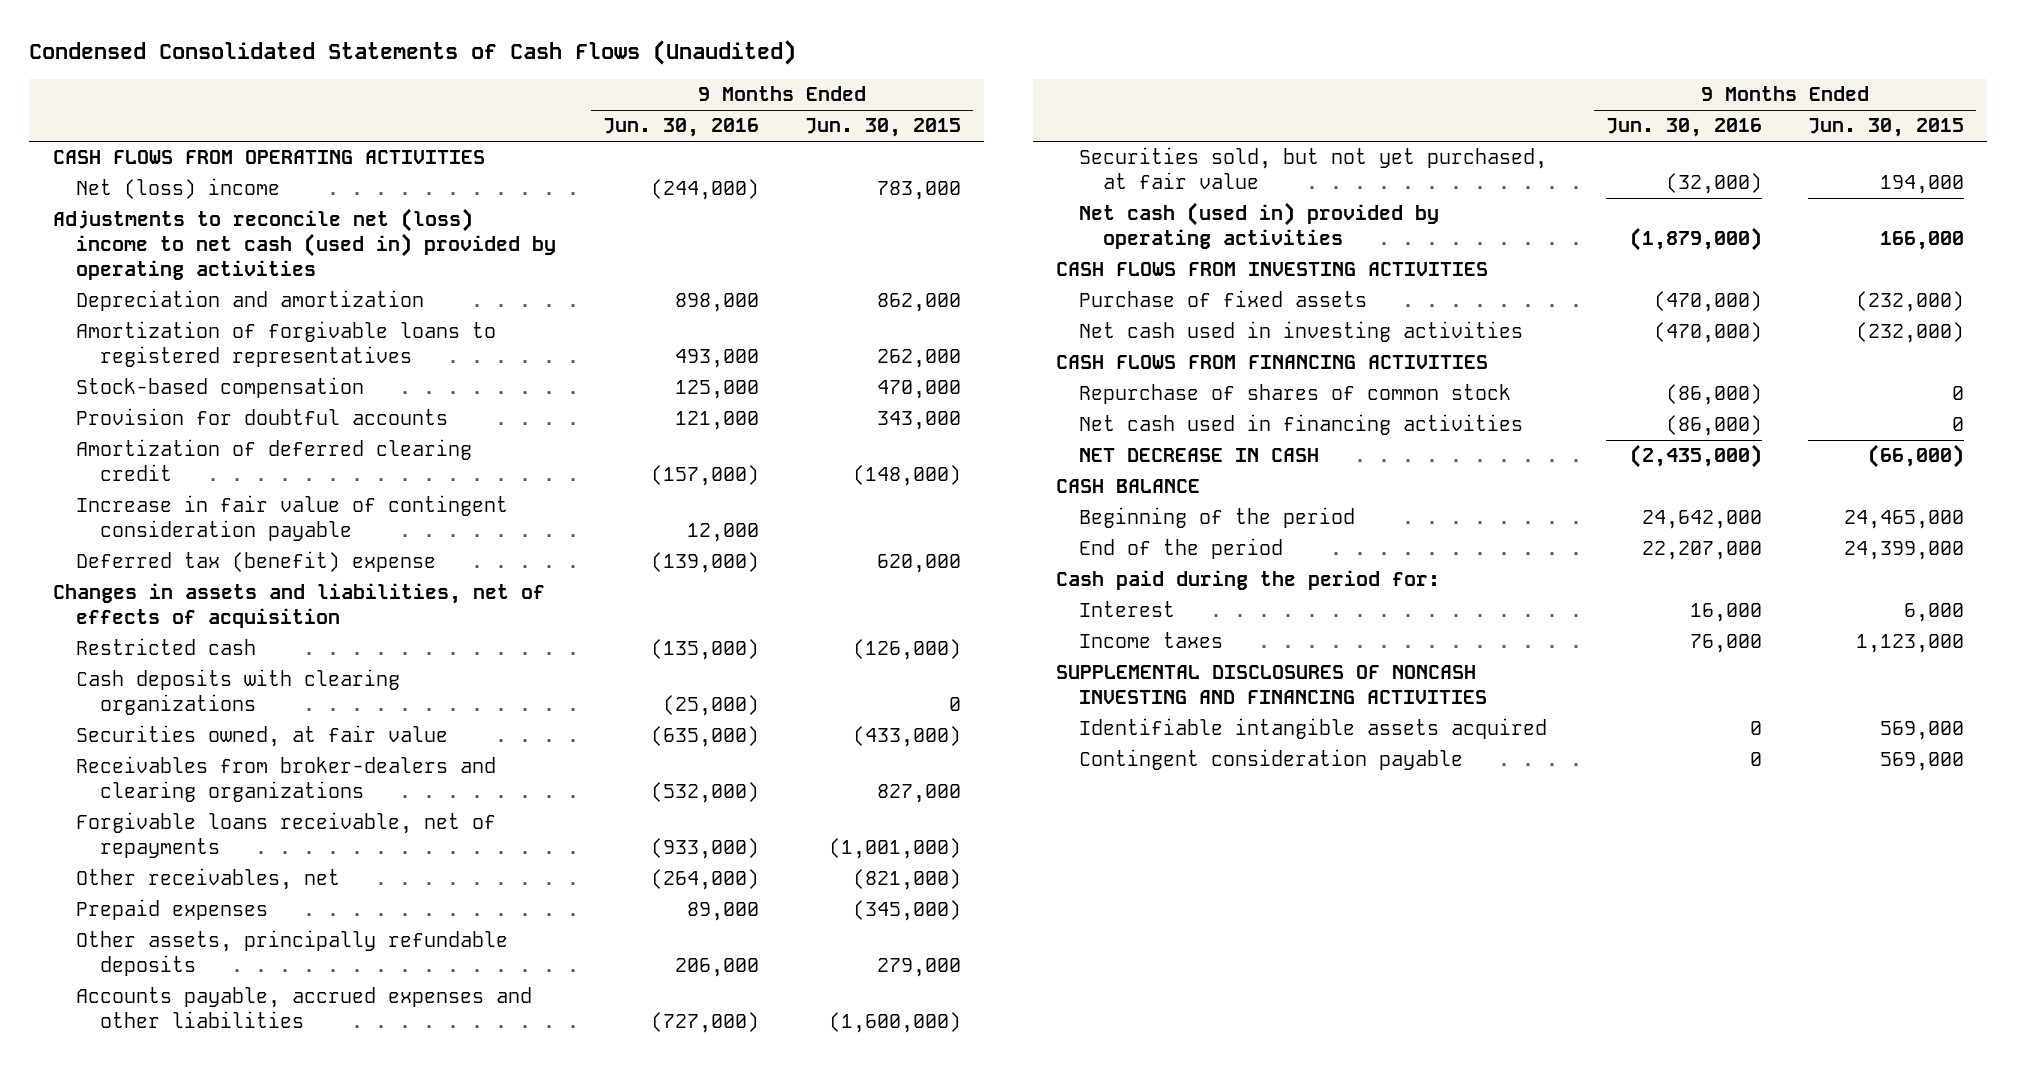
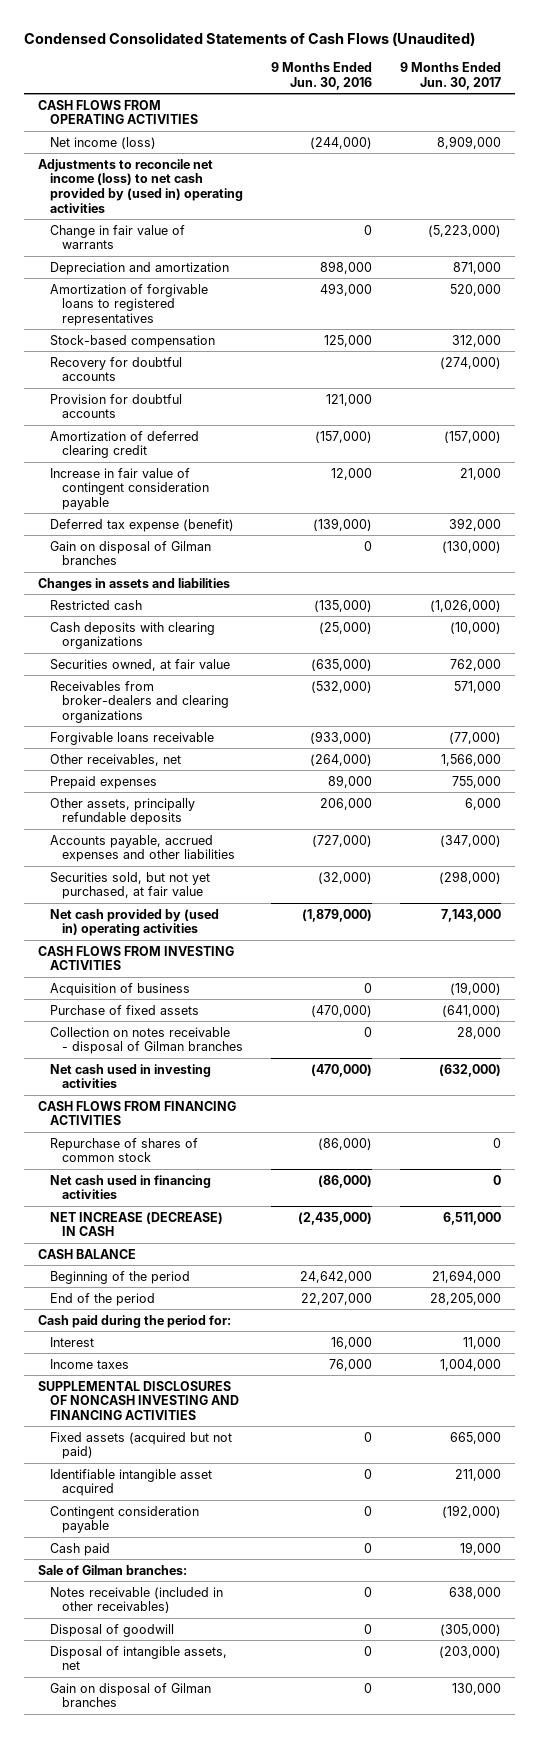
- | 9 Months Ended Jun. 30, 2016 | 9 Months Ended Jun. 30, 2015
+ | 9 Months Ended Jun. 30, 2016 | 9 Months Ended Jun. 30, 2017
- Net (loss) income | (244,000) | 783,000
- Adjustments to reconcile net (loss) income to net cash (used in) provided by operating activities
+ Net income (loss) | (244,000) | 8,909,000
+ Adjustments to reconcile net income (loss) to net cash provided by (used in) operating activities
+ Change in fair value of warrants | 0 | (5,223,000)
+ Recovery for doubtful accounts | | (274,000)
- Deferred tax (benefit) expense | (139,000) | 620,000
- Changes in assets and liabilities, net of effects of acquisition
+ Deferred tax expense (benefit) | (139,000) | 392,000
+ Gain on disposal of Gilman branches | 0 | (130,000)
+ Changes in assets and liabilities
- Forgivable loans receivable, net of repayments | (933,000) | (1,001,000)
+ Forgivable loans receivable | (933,000) | (77,000)
- Net cash (used in) provided by operating activities | (1,879,000) | 166,000
+ Net cash provided by (used in) operating activities | (1,879,000) | 7,143,000
+ Acquisition of business | 0 | (19,000)
+ Collection on notes receivable - disposal of Gilman branches | 0 | 28,000
- NET DECREASE IN CASH | (2,435,000) | (66,000)
+ NET INCREASE (DECREASE) IN CASH | (2,435,000) | 6,511,000
- Identifiable intangible assets acquired | 0 | 569,000
+ Fixed assets (acquired but not paid) | 0 | 665,000
+ Identifiable intangible asset acquired | 0 | 211,000
+ Cash paid | 0 | 19,000
+ Sale of Gilman branches:
+ Notes receivable (included in other receivables) | 0 | 638,000
+ Disposal of goodwill | 0 | (305,000)
+ Disposal of intangible assets, net | 0 | (203,000)
+ Gain on disposal of Gilman branches | 0 | 130,000

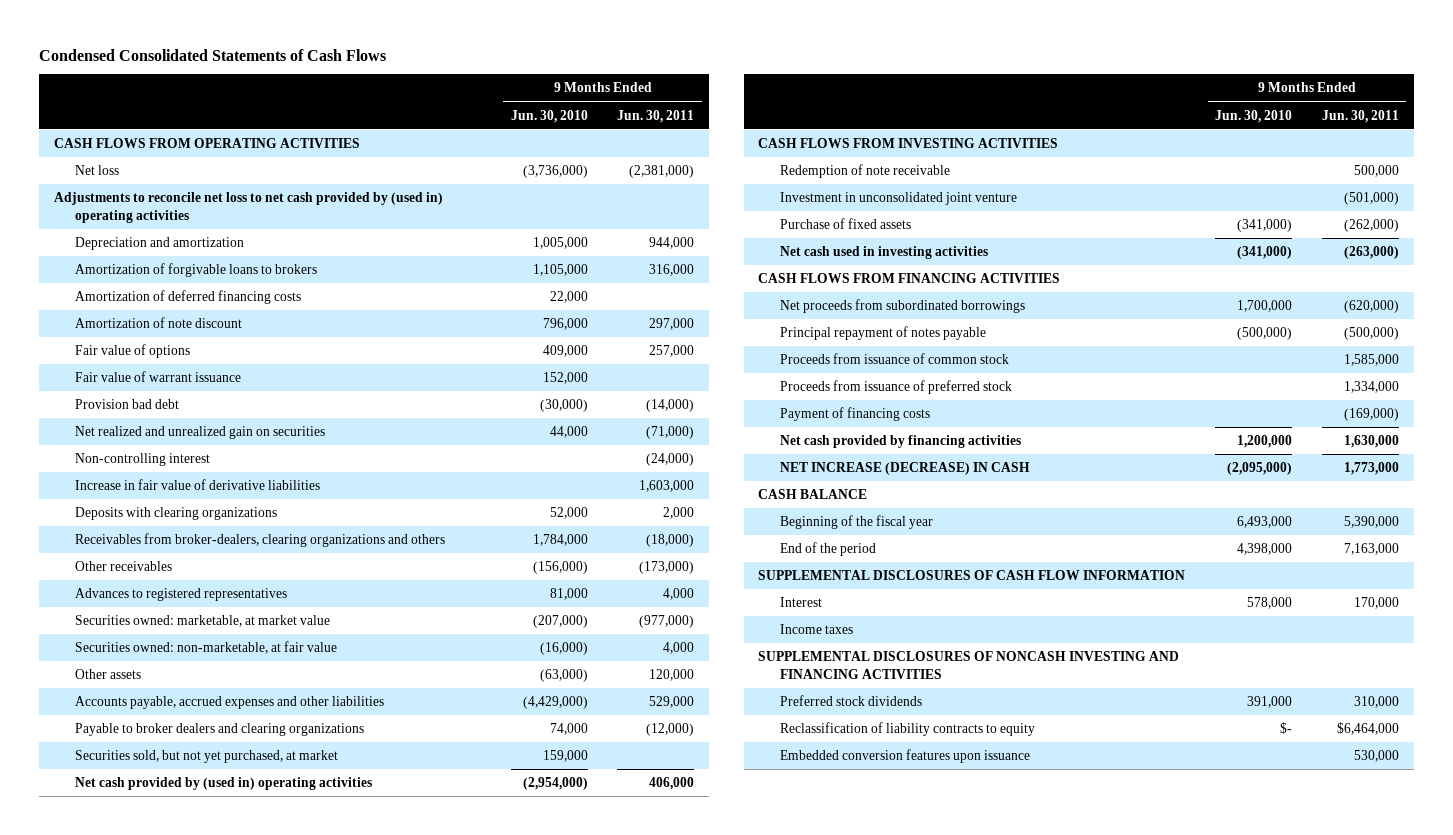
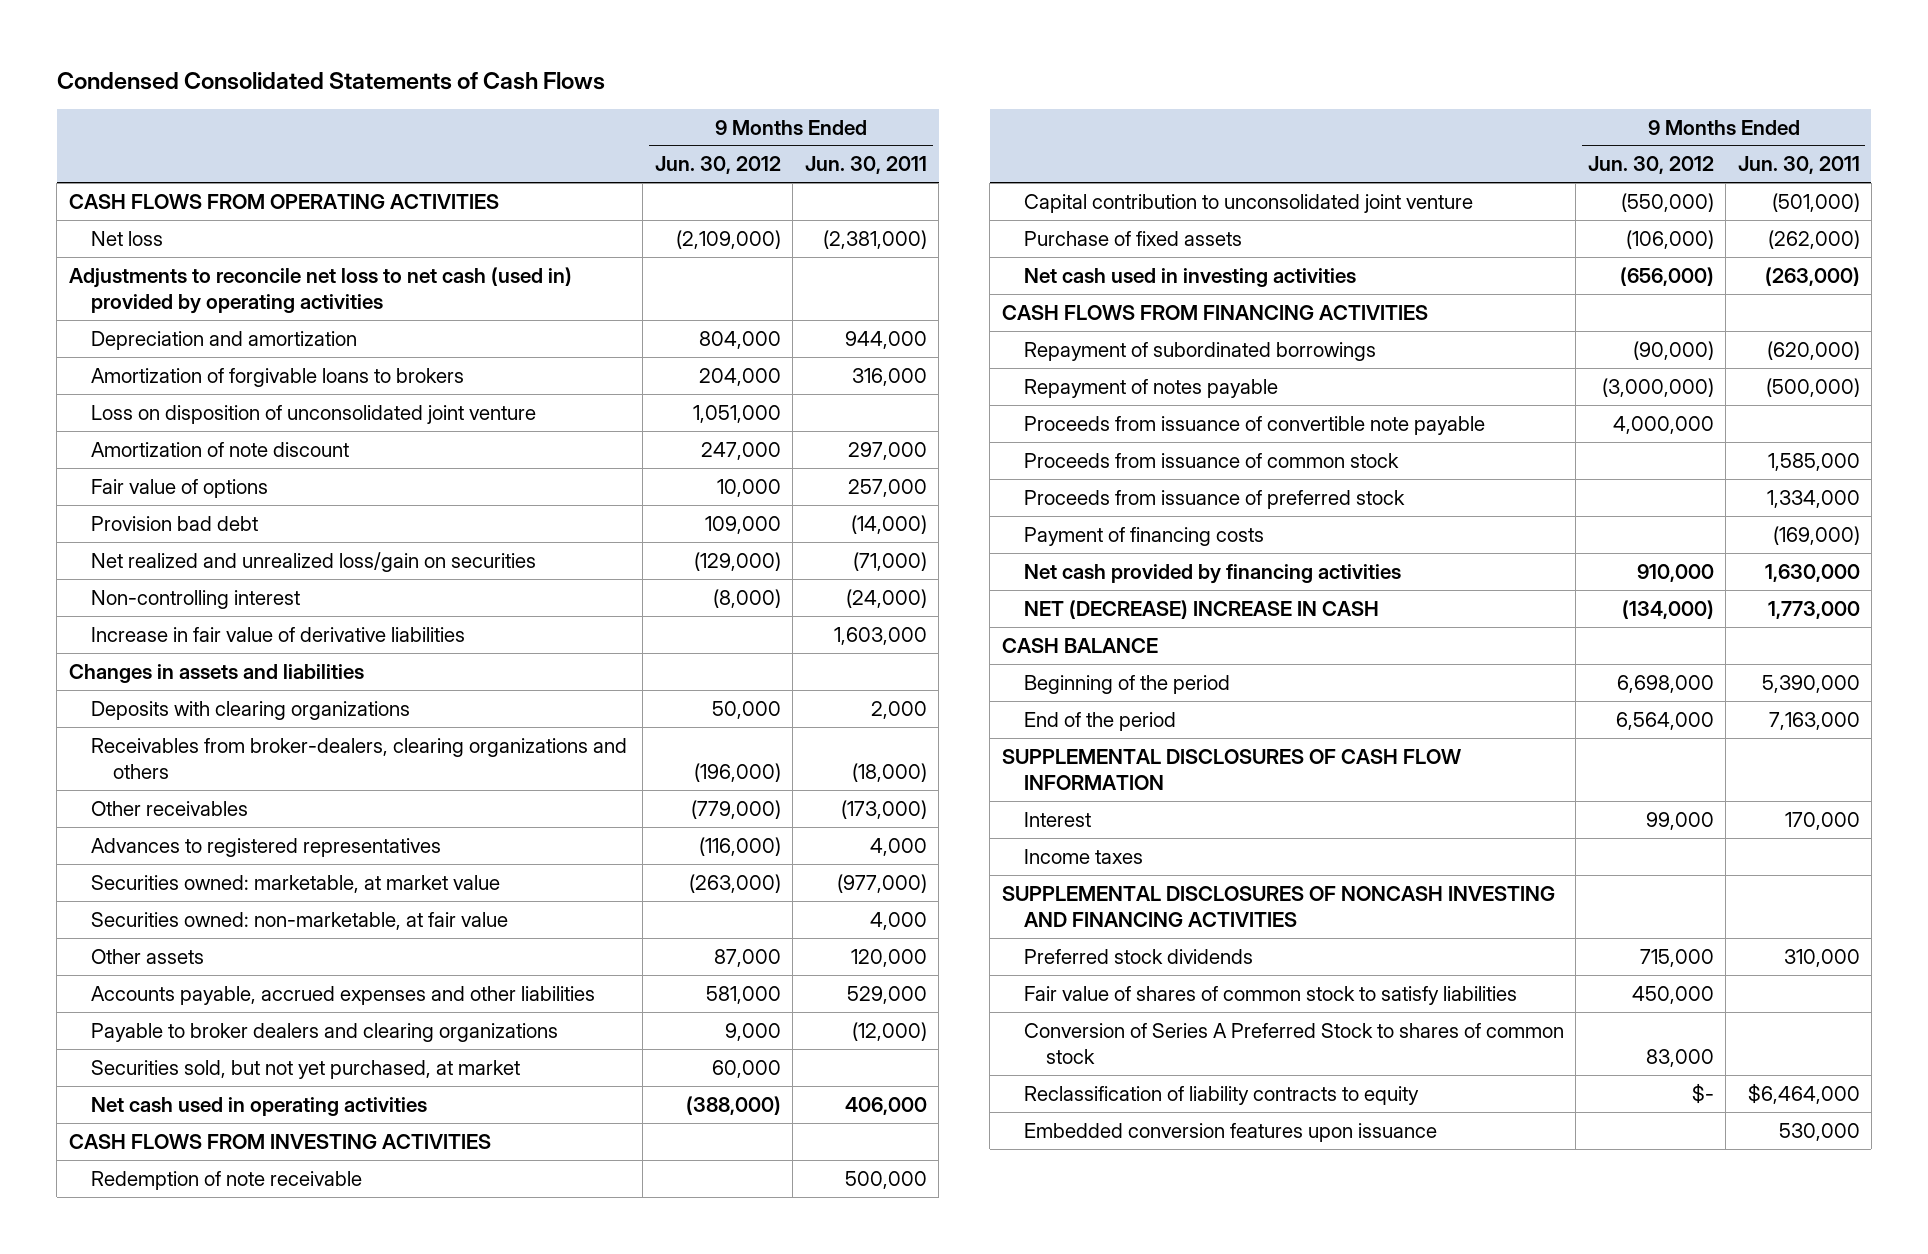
- | 9 Months Ended Jun. 30, 2010 | 9 Months Ended Jun. 30, 2011
+ | 9 Months Ended Jun. 30, 2012 | 9 Months Ended Jun. 30, 2011
- Adjustments to reconcile net loss to net cash provided by (used in) operating activities
+ Adjustments to reconcile net loss to net cash (used in) provided by operating activities
- Amortization of deferred financing costs | 22,000 |
+ Loss on disposition of unconsolidated joint venture | 1,051,000 |
- Fair value of warrant issuance | 152,000 |
- Net realized and unrealized gain on securities | 44,000 | (71,000)
+ Net realized and unrealized loss/gain on securities | (129,000) | (71,000)
+ Changes in assets and liabilities
- Net cash provided by (used in) operating activities | (2,954,000) | 406,000
+ Net cash used in operating activities | (388,000) | 406,000
- Investment in unconsolidated joint venture | | (501,000)
+ Capital contribution to unconsolidated joint venture | (550,000) | (501,000)
- Net proceeds from subordinated borrowings | 1,700,000 | (620,000)
- Principal repayment of notes payable | (500,000) | (500,000)
+ Repayment of subordinated borrowings | (90,000) | (620,000)
+ Repayment of notes payable | (3,000,000) | (500,000)
+ Proceeds from issuance of convertible note payable | 4,000,000 |
- NET INCREASE (DECREASE) IN CASH | (2,095,000) | 1,773,000
+ NET (DECREASE) INCREASE IN CASH | (134,000) | 1,773,000
- Beginning of the fiscal year | 6,493,000 | 5,390,000
+ Beginning of the period | 6,698,000 | 5,390,000
+ Fair value of shares of common stock to satisfy liabilities | 450,000 |
+ Conversion of Series A Preferred Stock to shares of common stock | 83,000 |

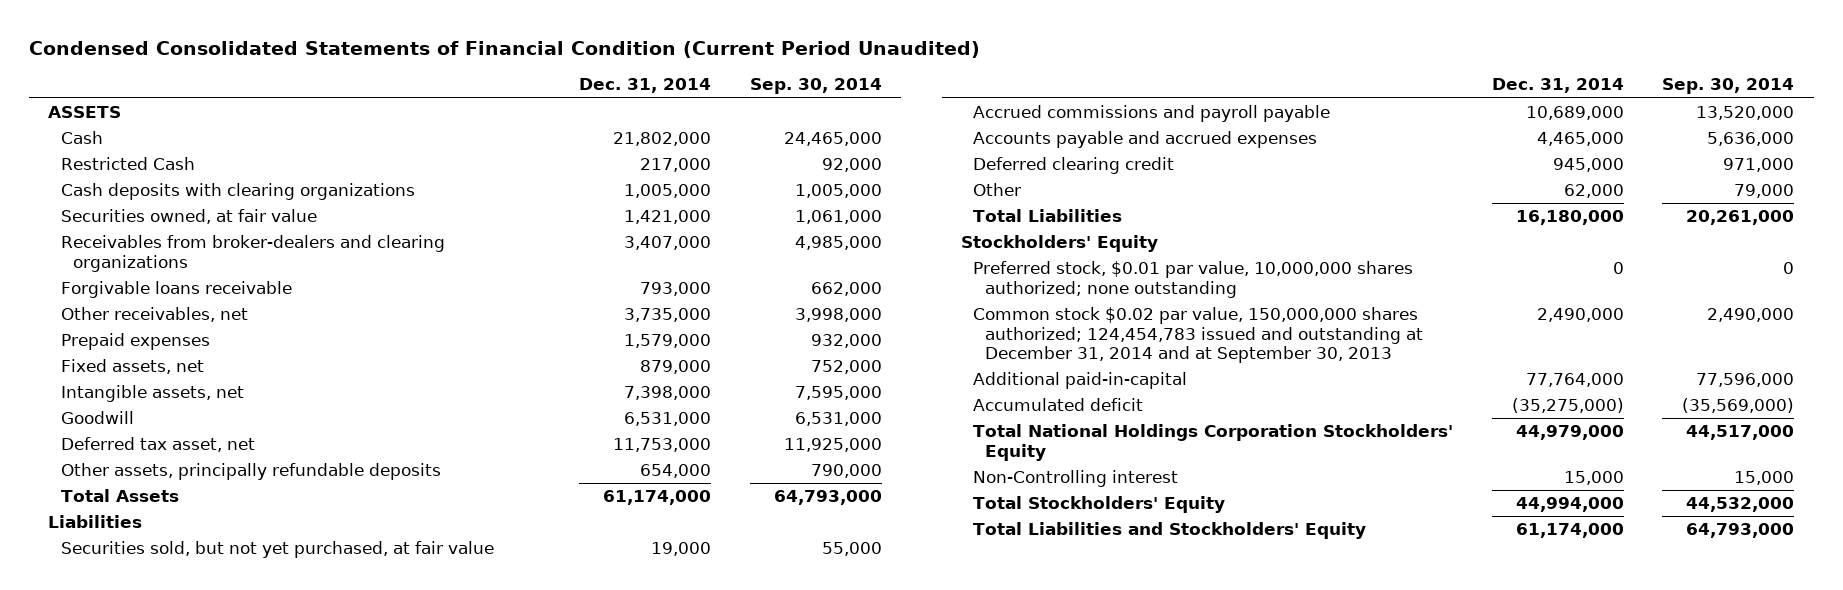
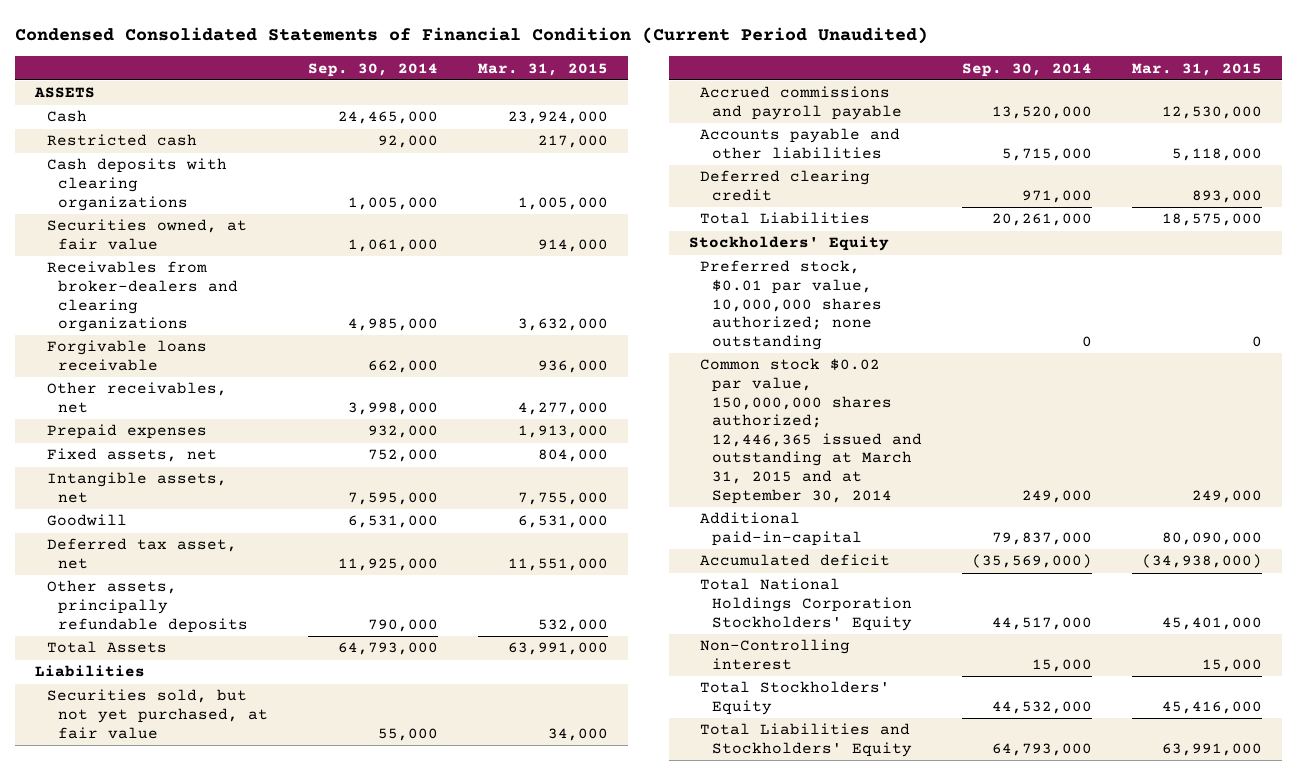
- | Dec. 31, 2014 | Sep. 30, 2014
+ | Sep. 30, 2014 | Mar. 31, 2015
- Restricted Cash | 217,000 | 92,000
+ Restricted cash | 92,000 | 217,000
- Accounts payable and accrued expenses | 4,465,000 | 5,636,000
+ Accounts payable and other liabilities | 5,715,000 | 5,118,000
- Other | 62,000 | 79,000
- Common stock $0.02 par value, 150,000,000 shares authorized; 124,454,783 issued and outstanding at December 31, 2014 and at September 30, 2013 | 2,490,000 | 2,490,000
- Additional paid-in-capital | 77,764,000 | 77,596,000
+ Common stock $0.02 par value, 150,000,000 shares authorized; 12,446,365 issued and outstanding at March 31, 2015 and at September 30, 2014 | 249,000 | 249,000
+ Additional paid-in-capital | 79,837,000 | 80,090,000

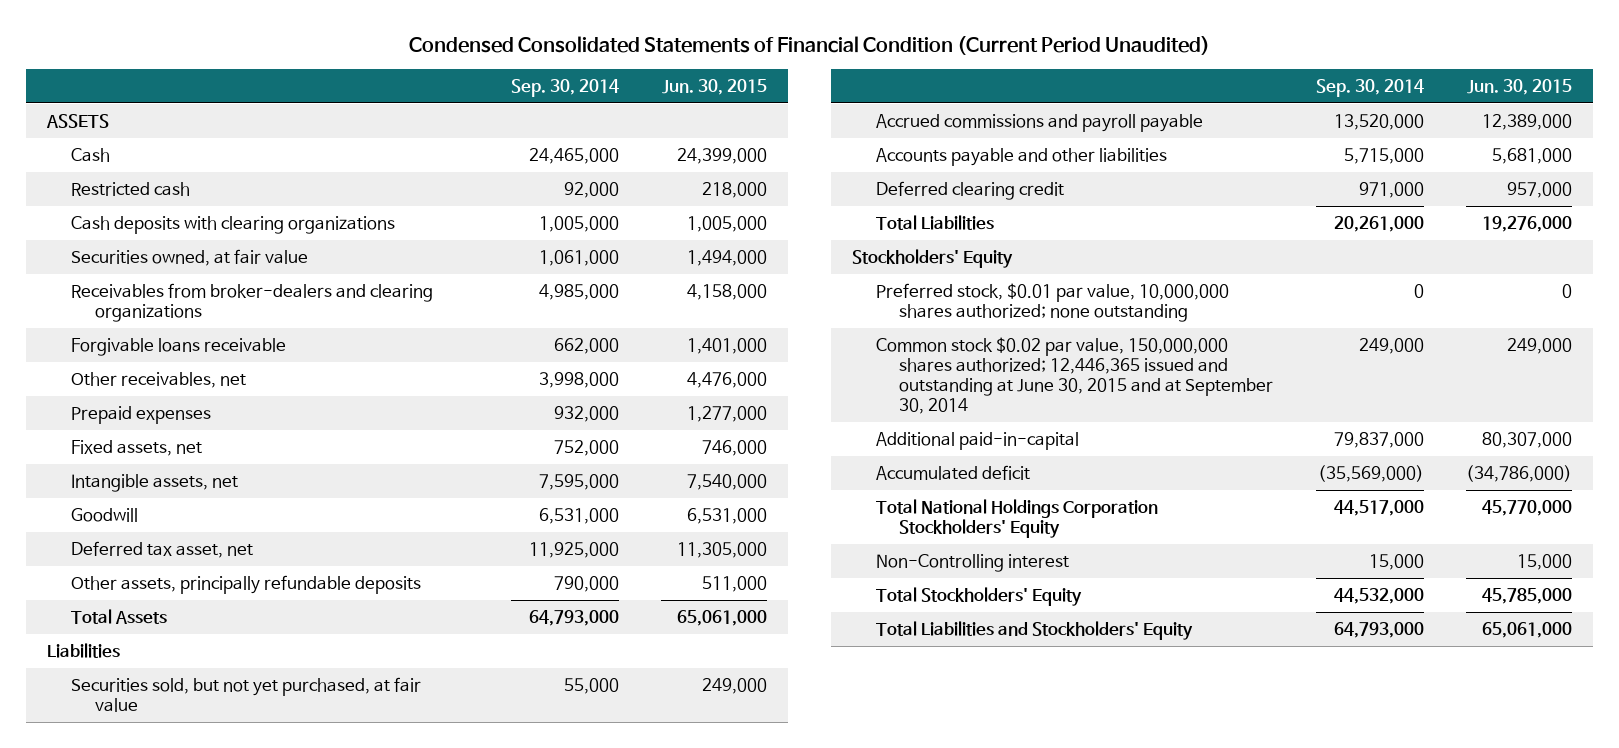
- | Sep. 30, 2014 | Mar. 31, 2015
+ | Sep. 30, 2014 | Jun. 30, 2015
- Common stock $0.02 par value, 150,000,000 shares authorized; 12,446,365 issued and outstanding at March 31, 2015 and at September 30, 2014 | 249,000 | 249,000
+ Common stock $0.02 par value, 150,000,000 shares authorized; 12,446,365 issued and outstanding at June 30, 2015 and at September 30, 2014 | 249,000 | 249,000

